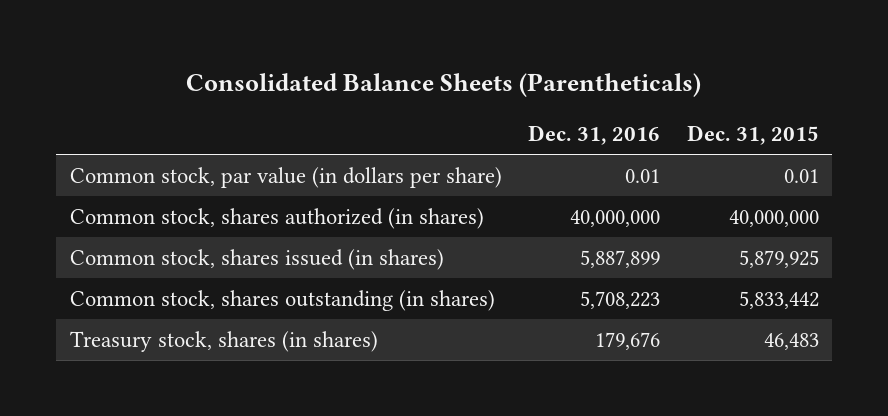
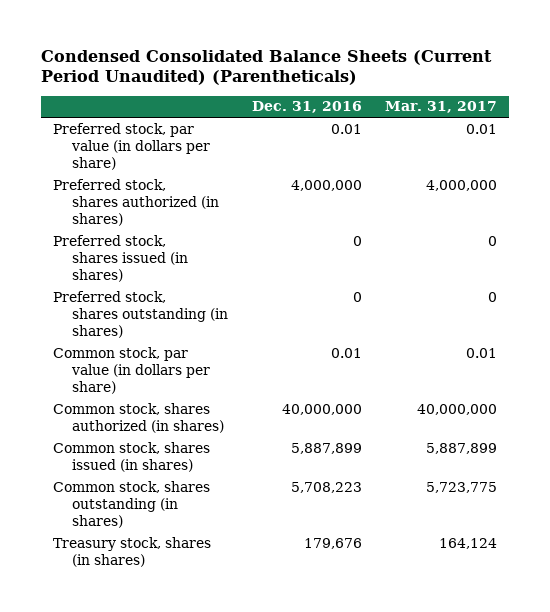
- Consolidated Balance Sheets (Parentheticals)
+ Condensed Consolidated Balance Sheets (Current Period Unaudited) (Parentheticals)
- | Dec. 31, 2016 | Dec. 31, 2015
+ | Dec. 31, 2016 | Mar. 31, 2017
+ Preferred stock, par value (in dollars per share) | 0.01 | 0.01
+ Preferred stock, shares authorized (in shares) | 4,000,000 | 4,000,000
+ Preferred stock, shares issued (in shares) | 0 | 0
+ Preferred stock, shares outstanding (in shares) | 0 | 0

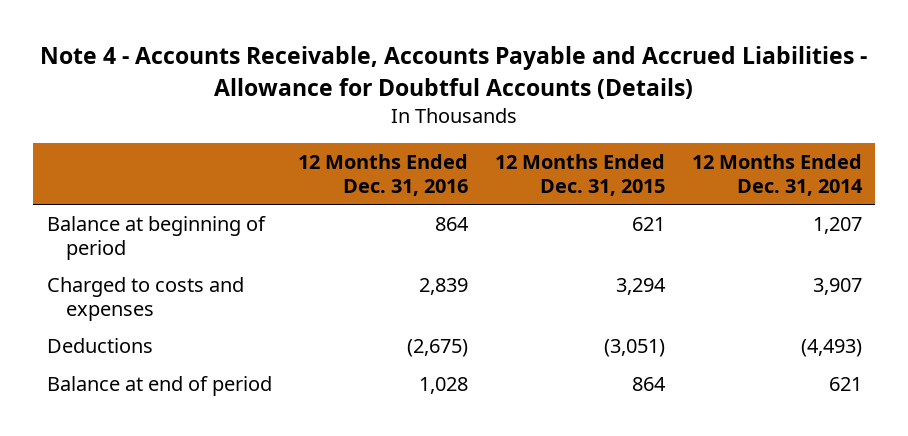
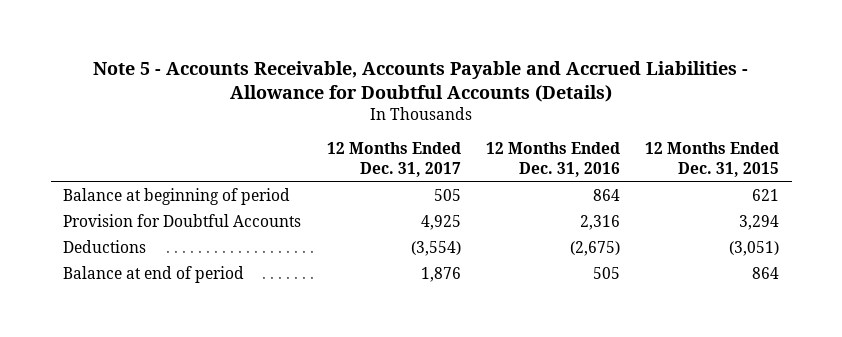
- Note 4 - Accounts Receivable, Accounts Payable and Accrued Liabilities - Allowance for Doubtful Accounts (Details)
+ Note 5 - Accounts Receivable, Accounts Payable and Accrued Liabilities - Allowance for Doubtful Accounts (Details)
- | 12 Months Ended Dec. 31, 2016 | 12 Months Ended Dec. 31, 2015 | 12 Months Ended Dec. 31, 2014
+ | 12 Months Ended Dec. 31, 2017 | 12 Months Ended Dec. 31, 2016 | 12 Months Ended Dec. 31, 2015
- Charged to costs and expenses | 2,839 | 3,294 | 3,907
+ Provision for Doubtful Accounts | 4,925 | 2,316 | 3,294
- Balance at end of period | 1,028 | 864 | 621
+ Balance at end of period | 1,876 | 505 | 864

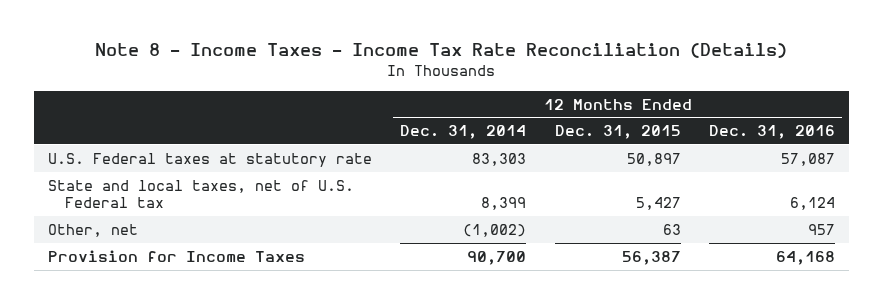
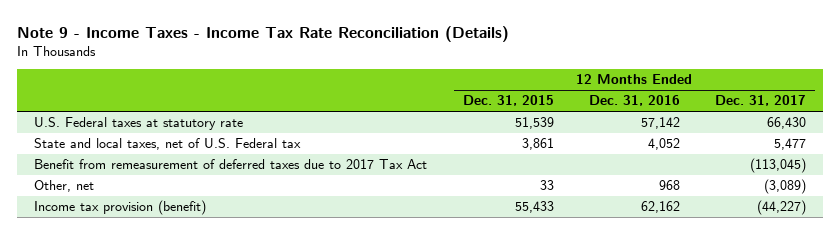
- Note 8 - Income Taxes - Income Tax Rate Reconciliation (Details)
+ Note 9 - Income Taxes - Income Tax Rate Reconciliation (Details)
- | 12 Months Ended Dec. 31, 2014 | 12 Months Ended Dec. 31, 2015 | 12 Months Ended Dec. 31, 2016
+ | 12 Months Ended Dec. 31, 2015 | 12 Months Ended Dec. 31, 2016 | 12 Months Ended Dec. 31, 2017
- U.S. Federal taxes at statutory rate | 83,303 | 50,897 | 57,087
- State and local taxes, net of U.S. Federal tax | 8,399 | 5,427 | 6,124
- Other, net | (1,002) | 63 | 957
- Provision for Income Taxes | 90,700 | 56,387 | 64,168
+ U.S. Federal taxes at statutory rate | 51,539 | 57,142 | 66,430
+ State and local taxes, net of U.S. Federal tax | 3,861 | 4,052 | 5,477
+ Benefit from remeasurement of deferred taxes due to 2017 Tax Act | | | (113,045)
+ Other, net | 33 | 968 | (3,089)
+ Income tax provision (benefit) | 55,433 | 62,162 | (44,227)

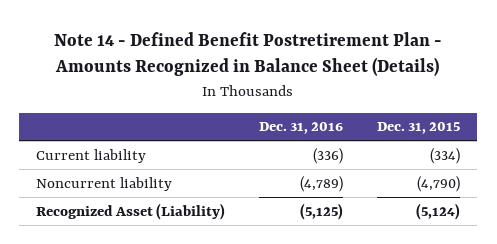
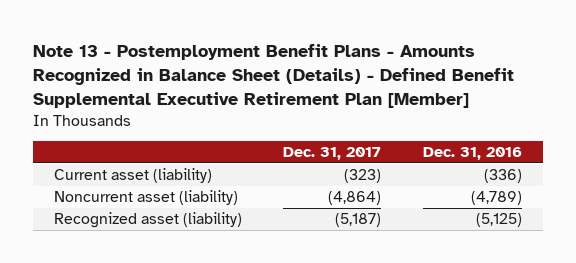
- Note 14 - Defined Benefit Postretirement Plan - Amounts Recognized in Balance Sheet (Details)
+ Note 13 - Postemployment Benefit Plans - Amounts Recognized in Balance Sheet (Details) - Defined Benefit Supplemental Executive Retirement Plan [Member]
- | Dec. 31, 2016 | Dec. 31, 2015
+ | Dec. 31, 2017 | Dec. 31, 2016
- Current liability | (336) | (334)
- Noncurrent liability | (4,789) | (4,790)
- Recognized Asset (Liability) | (5,125) | (5,124)
+ Current asset (liability) | (323) | (336)
+ Noncurrent asset (liability) | (4,864) | (4,789)
+ Recognized asset (liability) | (5,187) | (5,125)

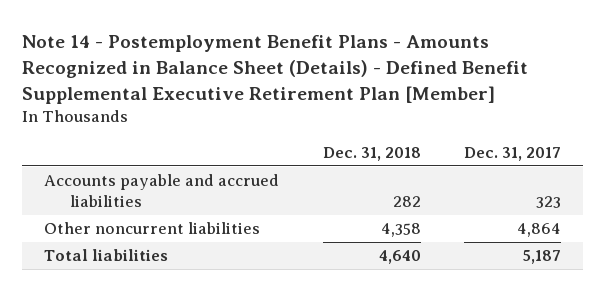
- Note 13 - Postemployment Benefit Plans - Amounts Recognized in Balance Sheet (Details) - Defined Benefit Supplemental Executive Retirement Plan [Member]
+ Note 14 - Postemployment Benefit Plans - Amounts Recognized in Balance Sheet (Details) - Defined Benefit Supplemental Executive Retirement Plan [Member]
- | Dec. 31, 2017 | Dec. 31, 2016
+ | Dec. 31, 2018 | Dec. 31, 2017
- Current asset (liability) | (323) | (336)
- Noncurrent asset (liability) | (4,864) | (4,789)
- Recognized asset (liability) | (5,187) | (5,125)
+ Accounts payable and accrued liabilities | 282 | 323
+ Other noncurrent liabilities | 4,358 | 4,864
+ Total liabilities | 4,640 | 5,187

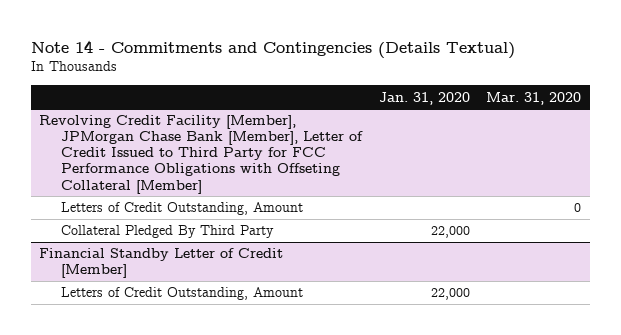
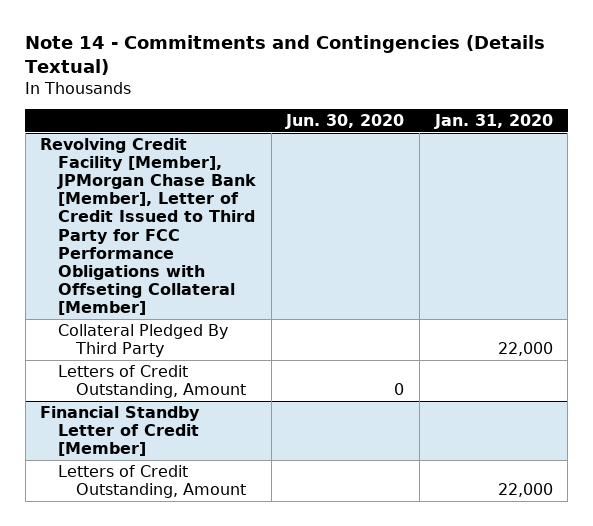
- | Jan. 31, 2020 | Mar. 31, 2020
+ | Jun. 30, 2020 | Jan. 31, 2020
@ Revolving Credit Facility [Member], JPMorgan Chase Bank [Member], Letter of Credit Issued to Third Party for FCC Performance Obligations with Offseting Collateral [Member]
moved down: Letters of Credit Outstanding, Amount | 0 |

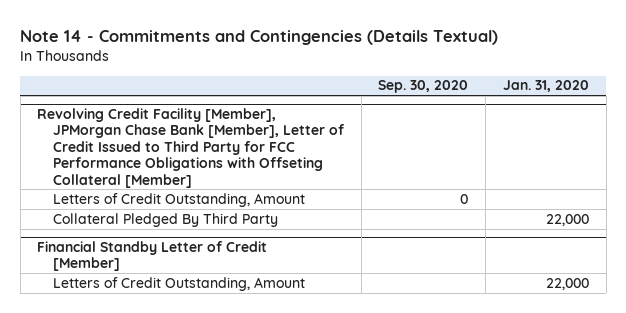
- | Jun. 30, 2020 | Jan. 31, 2020
+ | Sep. 30, 2020 | Jan. 31, 2020
@ Revolving Credit Facility [Member], JPMorgan Chase Bank [Member], Letter of Credit Issued to Third Party for FCC Performance Obligations with Offseting Collateral [Member]
moved down: Collateral Pledged By Third Party | | 22,000

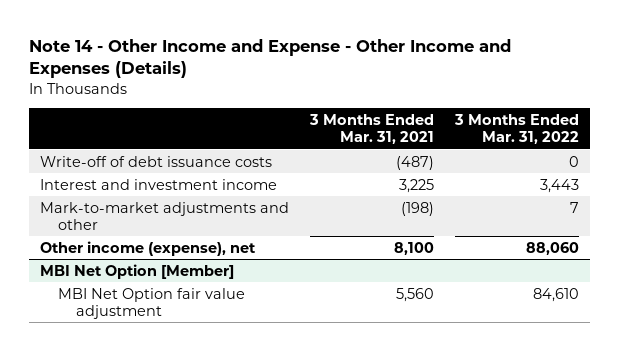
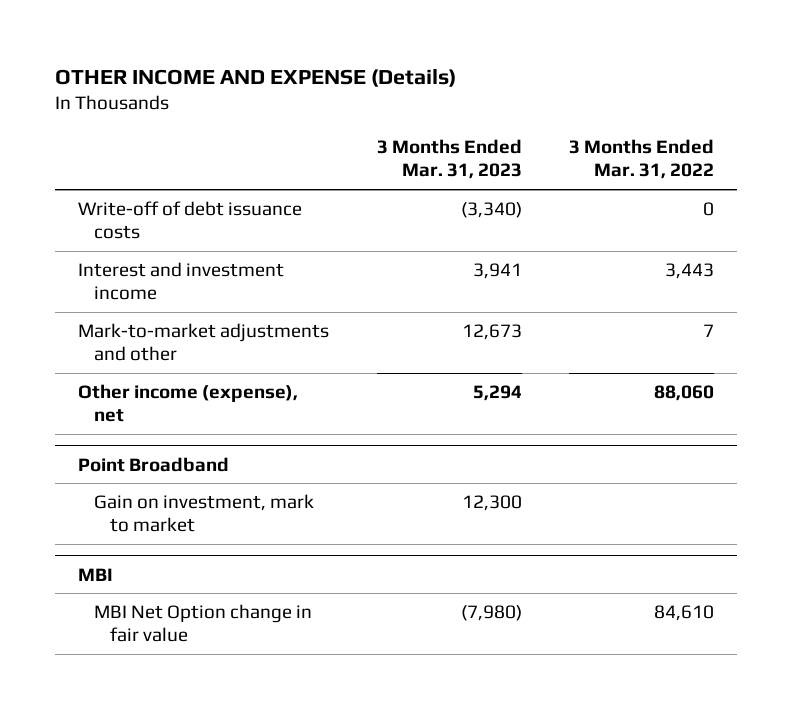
- Note 14 - Other Income and Expense - Other Income and Expenses (Details)
+ OTHER INCOME AND EXPENSE (Details)
- | 3 Months Ended Mar. 31, 2021 | 3 Months Ended Mar. 31, 2022
+ | 3 Months Ended Mar. 31, 2023 | 3 Months Ended Mar. 31, 2022
- MBI Net Option [Member]
- MBI Net Option fair value adjustment | 5,560 | 84,610
+ Point Broadband
+ Gain on investment, mark to market | 12,300 |
+ MBI
+ MBI Net Option change in fair value | (7,980) | 84,610

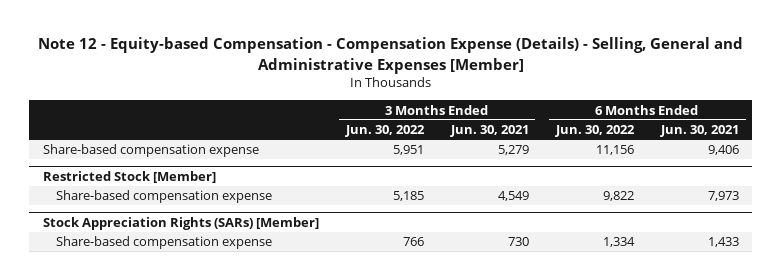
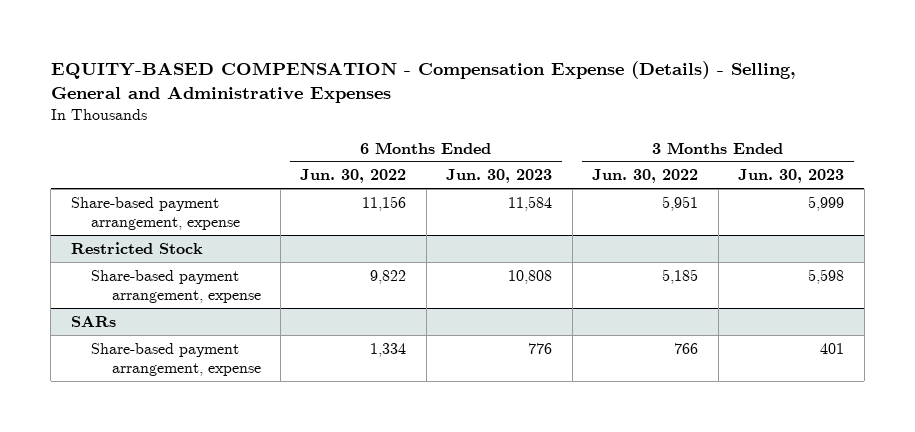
- Note 12 - Equity-based Compensation - Compensation Expense (Details) - Selling, General and Administrative Expenses [Member]
+ EQUITY-BASED COMPENSATION - Compensation Expense (Details) - Selling, General and Administrative Expenses
- | 3 Months Ended Jun. 30, 2022 | 3 Months Ended Jun. 30, 2021 | 6 Months Ended Jun. 30, 2022 | 6 Months Ended Jun. 30, 2021
+ | 6 Months Ended Jun. 30, 2022 | 6 Months Ended Jun. 30, 2023 | 3 Months Ended Jun. 30, 2022 | 3 Months Ended Jun. 30, 2023
- Share-based compensation expense | 5,951 | 5,279 | 11,156 | 9,406
- Restricted Stock [Member]
- Share-based compensation expense | 5,185 | 4,549 | 9,822 | 7,973
- Stock Appreciation Rights (SARs) [Member]
- Share-based compensation expense | 766 | 730 | 1,334 | 1,433
+ Share-based payment arrangement, expense | 11,156 | 11,584 | 5,951 | 5,999
+ Restricted Stock
+ Share-based payment arrangement, expense | 9,822 | 10,808 | 5,185 | 5,598
+ SARs
+ Share-based payment arrangement, expense | 1,334 | 776 | 766 | 401

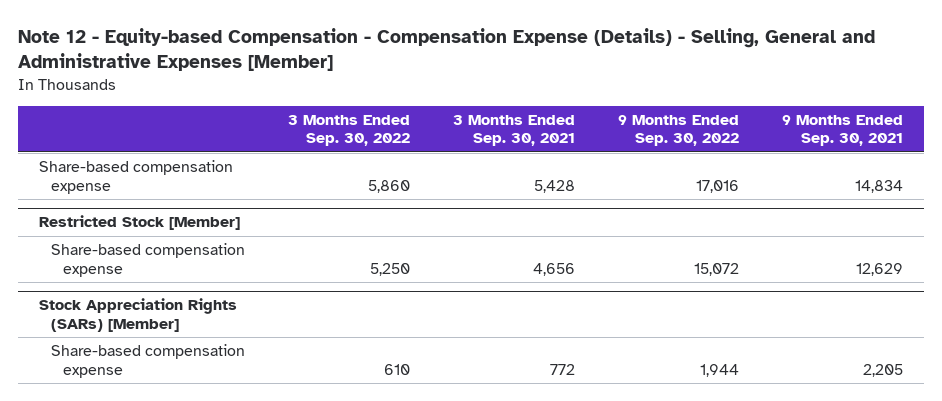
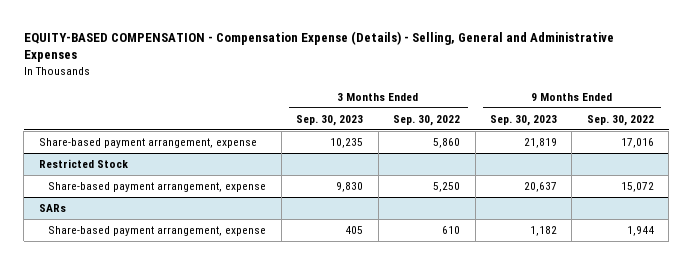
- Note 12 - Equity-based Compensation - Compensation Expense (Details) - Selling, General and Administrative Expenses [Member]
+ EQUITY-BASED COMPENSATION - Compensation Expense (Details) - Selling, General and Administrative Expenses
- | 3 Months Ended Sep. 30, 2022 | 3 Months Ended Sep. 30, 2021 | 9 Months Ended Sep. 30, 2022 | 9 Months Ended Sep. 30, 2021
+ | 3 Months Ended Sep. 30, 2023 | 3 Months Ended Sep. 30, 2022 | 9 Months Ended Sep. 30, 2023 | 9 Months Ended Sep. 30, 2022
- Share-based compensation expense | 5,860 | 5,428 | 17,016 | 14,834
- Restricted Stock [Member]
- Share-based compensation expense | 5,250 | 4,656 | 15,072 | 12,629
- Stock Appreciation Rights (SARs) [Member]
- Share-based compensation expense | 610 | 772 | 1,944 | 2,205
+ Share-based payment arrangement, expense | 10,235 | 5,860 | 21,819 | 17,016
+ Restricted Stock
+ Share-based payment arrangement, expense | 9,830 | 5,250 | 20,637 | 15,072
+ SARs
+ Share-based payment arrangement, expense | 405 | 610 | 1,182 | 1,944

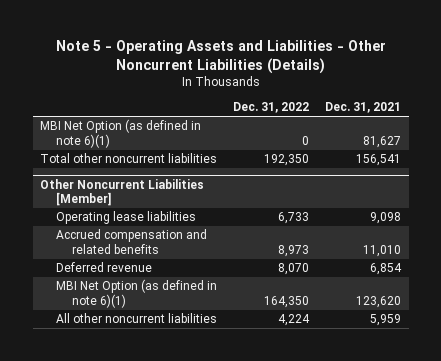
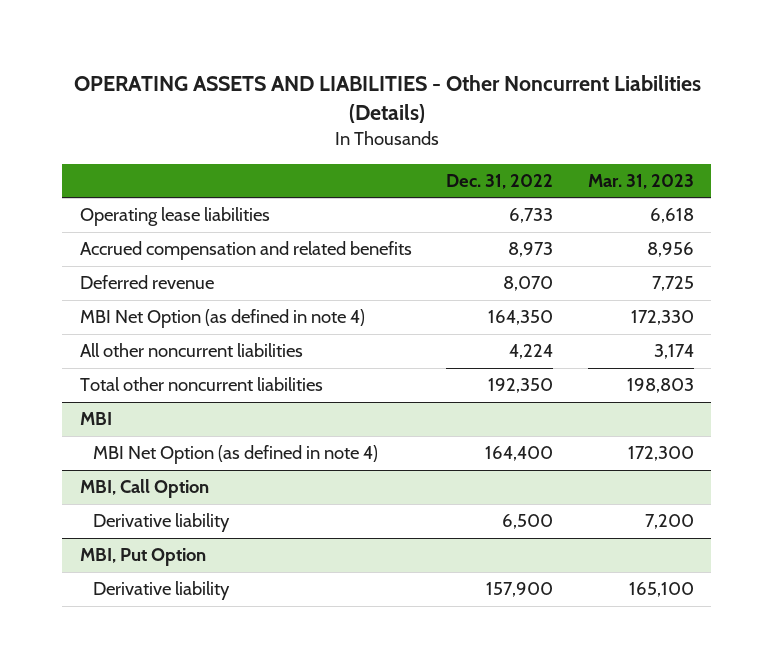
- Note 5 - Operating Assets and Liabilities - Other Noncurrent Liabilities (Details)
+ OPERATING ASSETS AND LIABILITIES - Other Noncurrent Liabilities (Details)
- | Dec. 31, 2022 | Dec. 31, 2021
+ | Dec. 31, 2022 | Mar. 31, 2023
- MBI Net Option (as defined in note 6)(1) | 0 | 81,627
- Other Noncurrent Liabilities [Member]
- MBI Net Option (as defined in note 6)(1) | 164,350 | 123,620
+ MBI Net Option (as defined in note 4) | 164,350 | 172,330
moved down: Total other noncurrent liabilities | 192,350 | 198,803
+ MBI
+ MBI Net Option (as defined in note 4) | 164,400 | 172,300
+ MBI, Call Option
+ Derivative liability | 6,500 | 7,200
+ MBI, Put Option
+ Derivative liability | 157,900 | 165,100

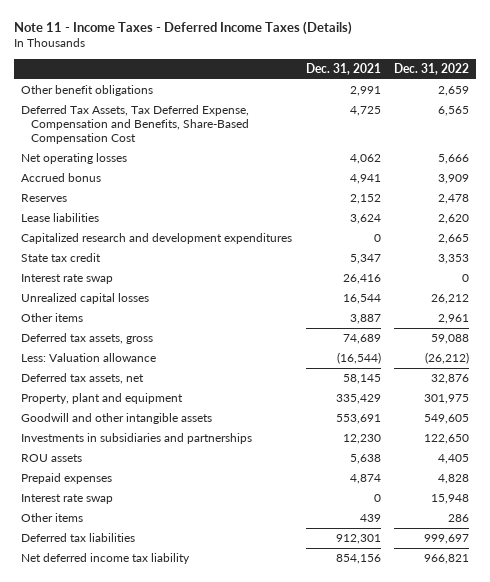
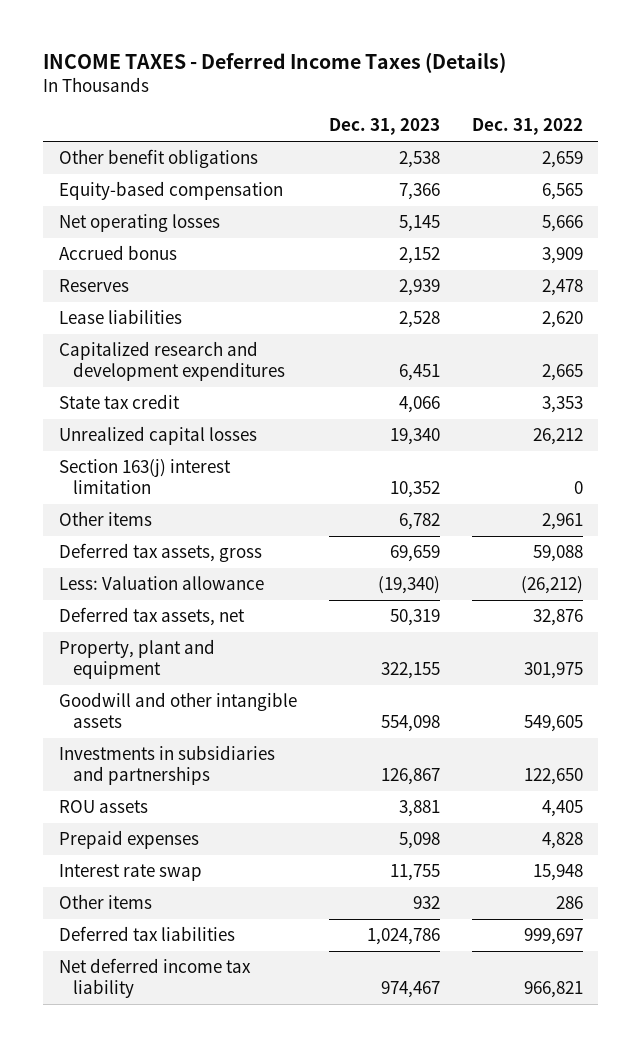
- Note 11 - Income Taxes - Deferred Income Taxes (Details)
+ INCOME TAXES - Deferred Income Taxes (Details)
- | Dec. 31, 2021 | Dec. 31, 2022
+ | Dec. 31, 2023 | Dec. 31, 2022
- Deferred Tax Assets, Tax Deferred Expense, Compensation and Benefits, Share-Based Compensation Cost | 4,725 | 6,565
+ Equity-based compensation | 7,366 | 6,565
- Interest rate swap | 26,416 | 0
+ Section 163(j) interest limitation | 10,352 | 0

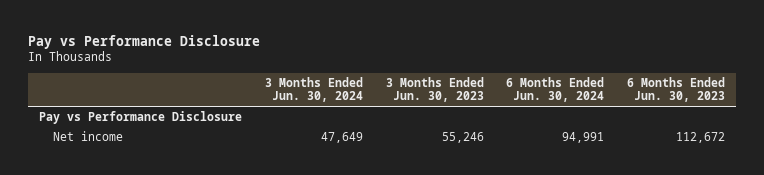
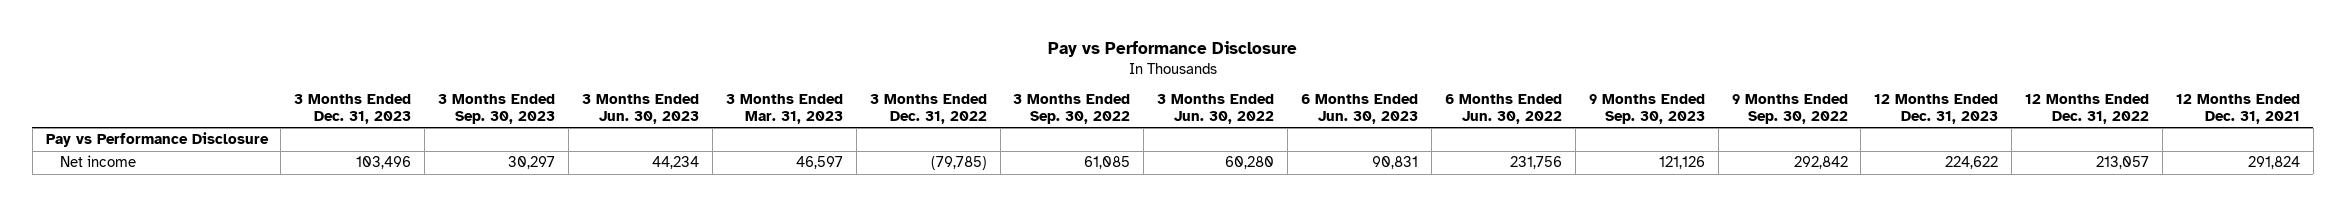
- | 3 Months Ended Jun. 30, 2024 | 3 Months Ended Jun. 30, 2023 | 6 Months Ended Jun. 30, 2024 | 6 Months Ended Jun. 30, 2023
+ | 3 Months Ended Dec. 31, 2023 | 3 Months Ended Sep. 30, 2023 | 3 Months Ended Jun. 30, 2023 | 3 Months Ended Mar. 31, 2023 | 3 Months Ended Dec. 31, 2022 | 3 Months Ended Sep. 30, 2022 | 3 Months Ended Jun. 30, 2022 | 6 Months Ended Jun. 30, 2023 | 6 Months Ended Jun. 30, 2022 | 9 Months Ended Sep. 30, 2023 | 9 Months Ended Sep. 30, 2022 | 12 Months Ended Dec. 31, 2023 | 12 Months Ended Dec. 31, 2022 | 12 Months Ended Dec. 31, 2021
- Net income | 47,649 | 55,246 | 94,991 | 112,672
+ Net income | 103,496 | 30,297 | 44,234 | 46,597 | (79,785) | 61,085 | 60,280 | 90,831 | 231,756 | 121,126 | 292,842 | 224,622 | 213,057 | 291,824

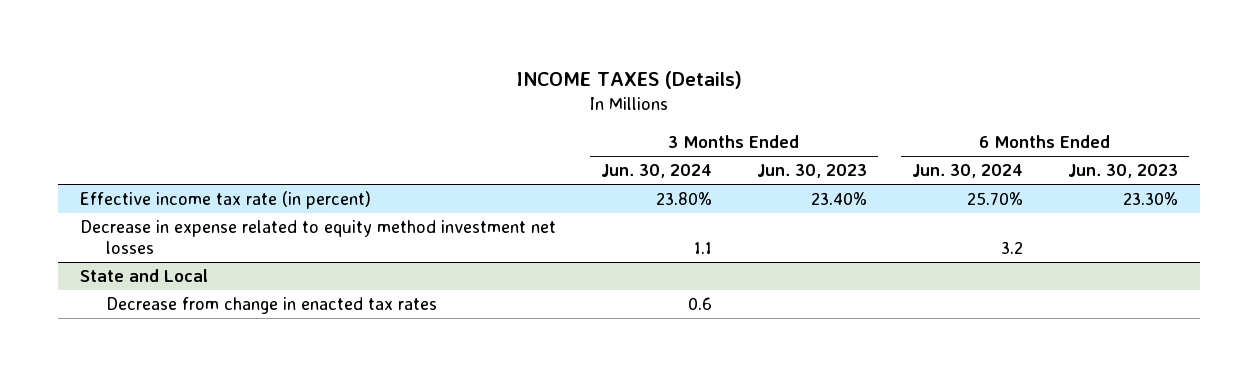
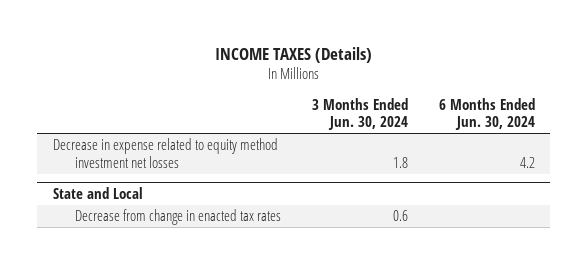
- | 3 Months Ended Jun. 30, 2024 | 3 Months Ended Jun. 30, 2023 | 6 Months Ended Jun. 30, 2024 | 6 Months Ended Jun. 30, 2023
+ | 3 Months Ended Jun. 30, 2024 | 6 Months Ended Jun. 30, 2024
- Effective income tax rate (in percent) | 23.80% | 23.40% | 25.70% | 23.30%
- Decrease in expense related to equity method investment net losses | 1.1 | | 3.2 |
+ Decrease in expense related to equity method investment net losses | 1.8 | 4.2

